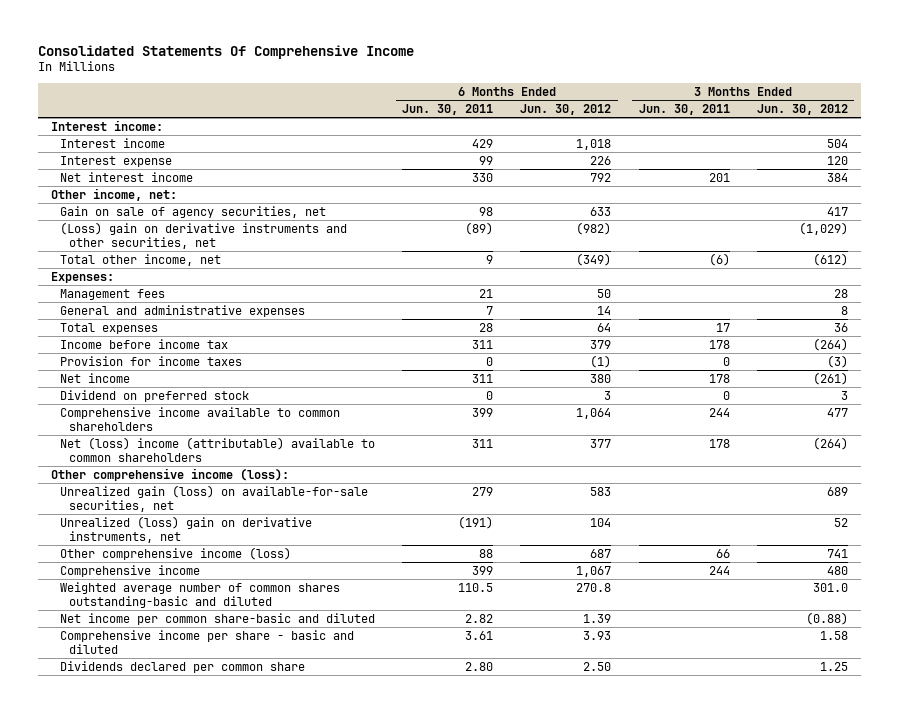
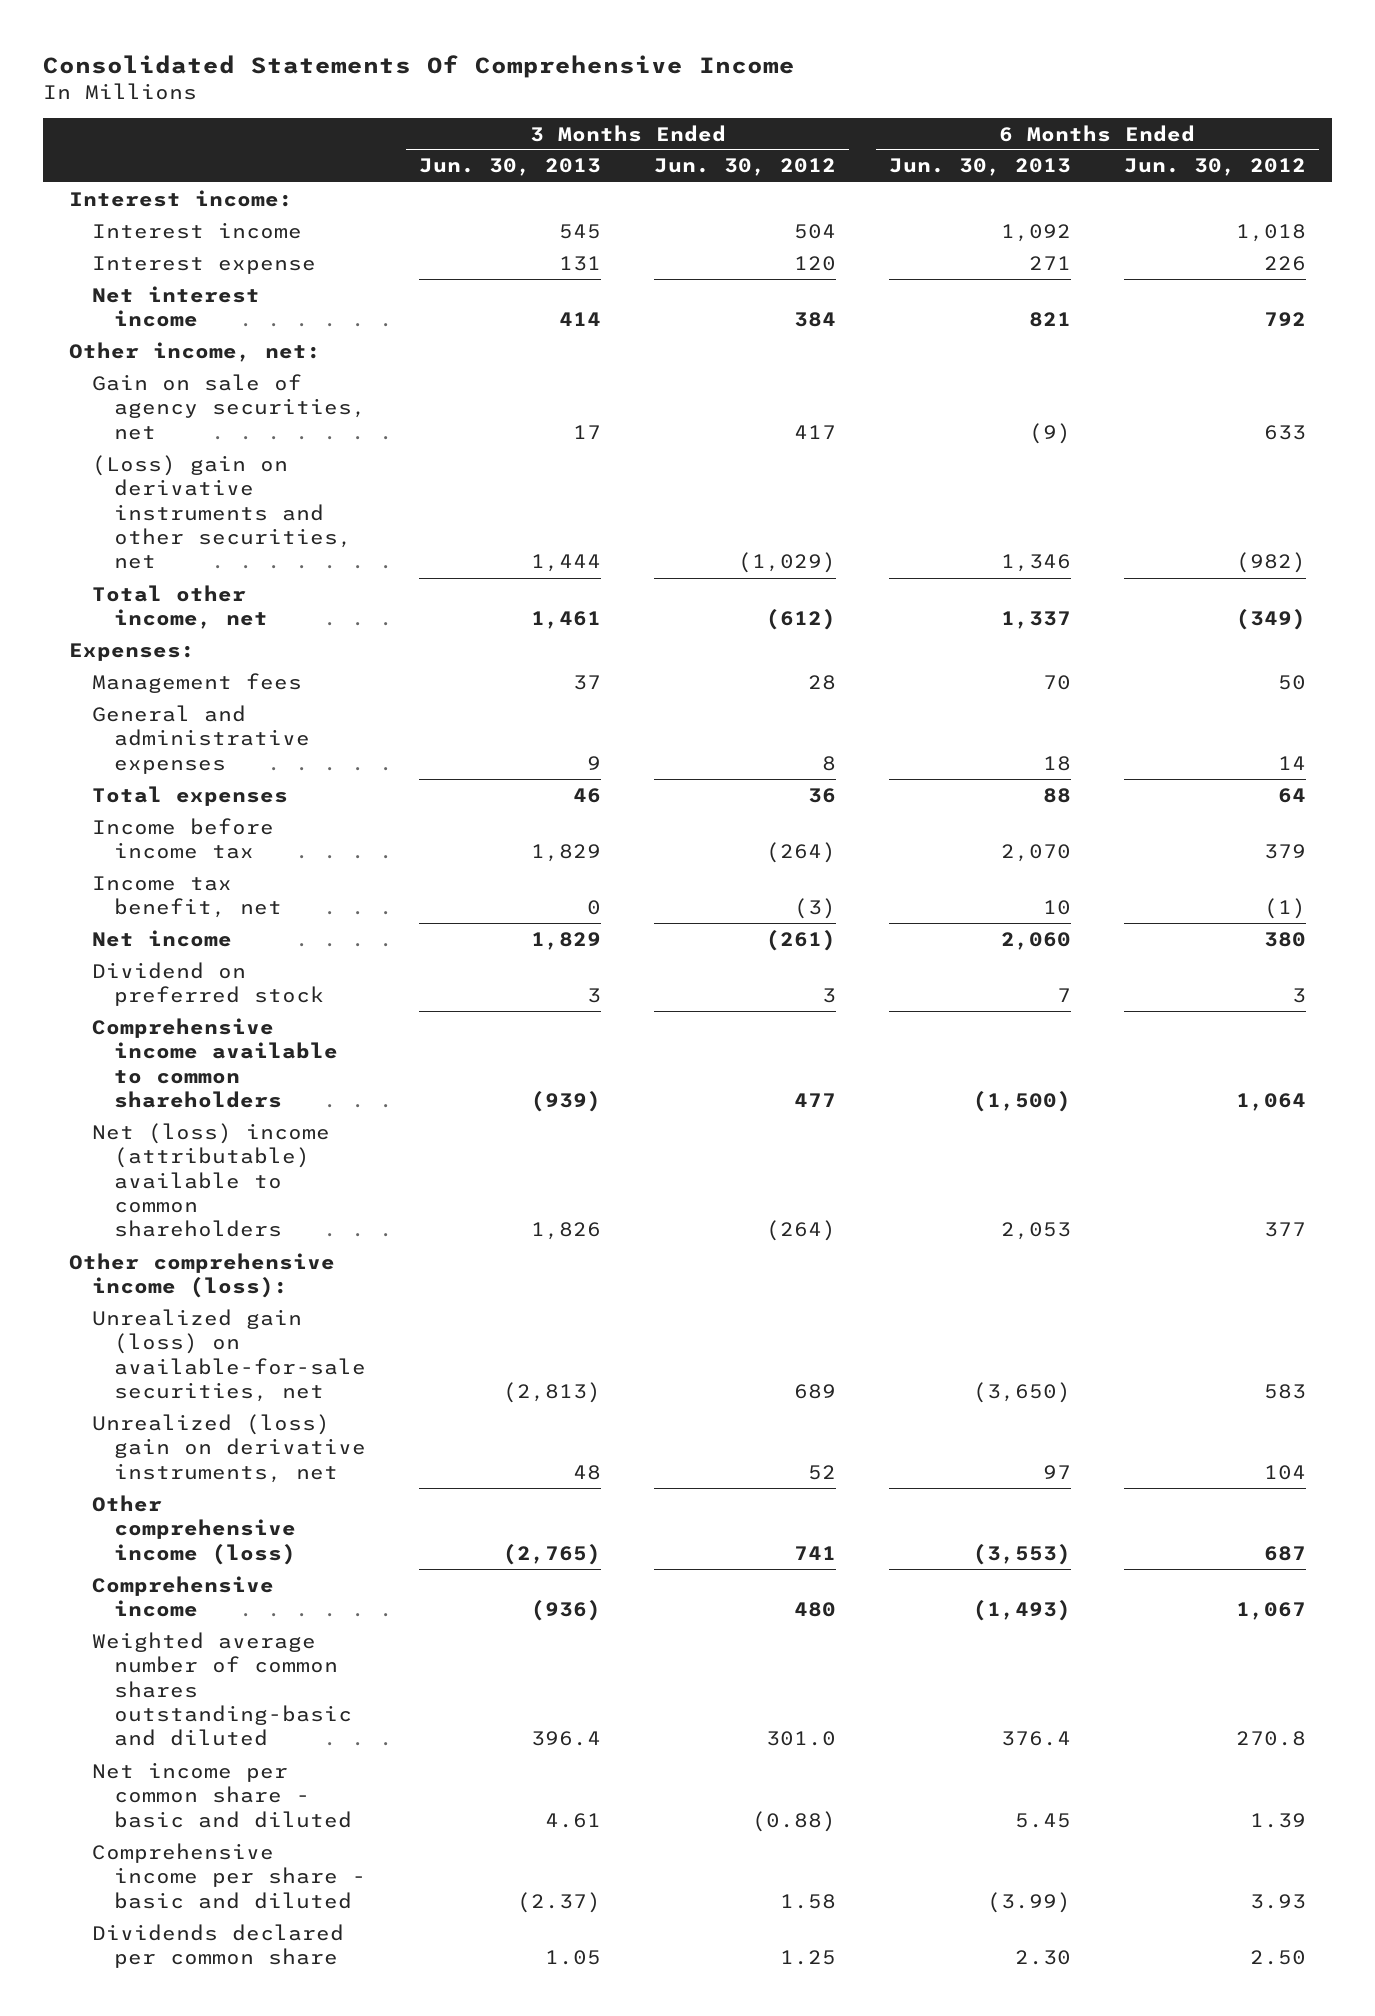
- | 6 Months Ended Jun. 30, 2011 | 6 Months Ended Jun. 30, 2012 | 3 Months Ended Jun. 30, 2011 | 3 Months Ended Jun. 30, 2012
+ | 3 Months Ended Jun. 30, 2013 | 3 Months Ended Jun. 30, 2012 | 6 Months Ended Jun. 30, 2013 | 6 Months Ended Jun. 30, 2012
- Provision for income taxes | 0 | (1) | 0 | (3)
+ Income tax benefit, net | 0 | (3) | 10 | (1)
- Net income per common share-basic and diluted | 2.82 | 1.39 | | (0.88)
+ Net income per common share - basic and diluted | 4.61 | (0.88) | 5.45 | 1.39

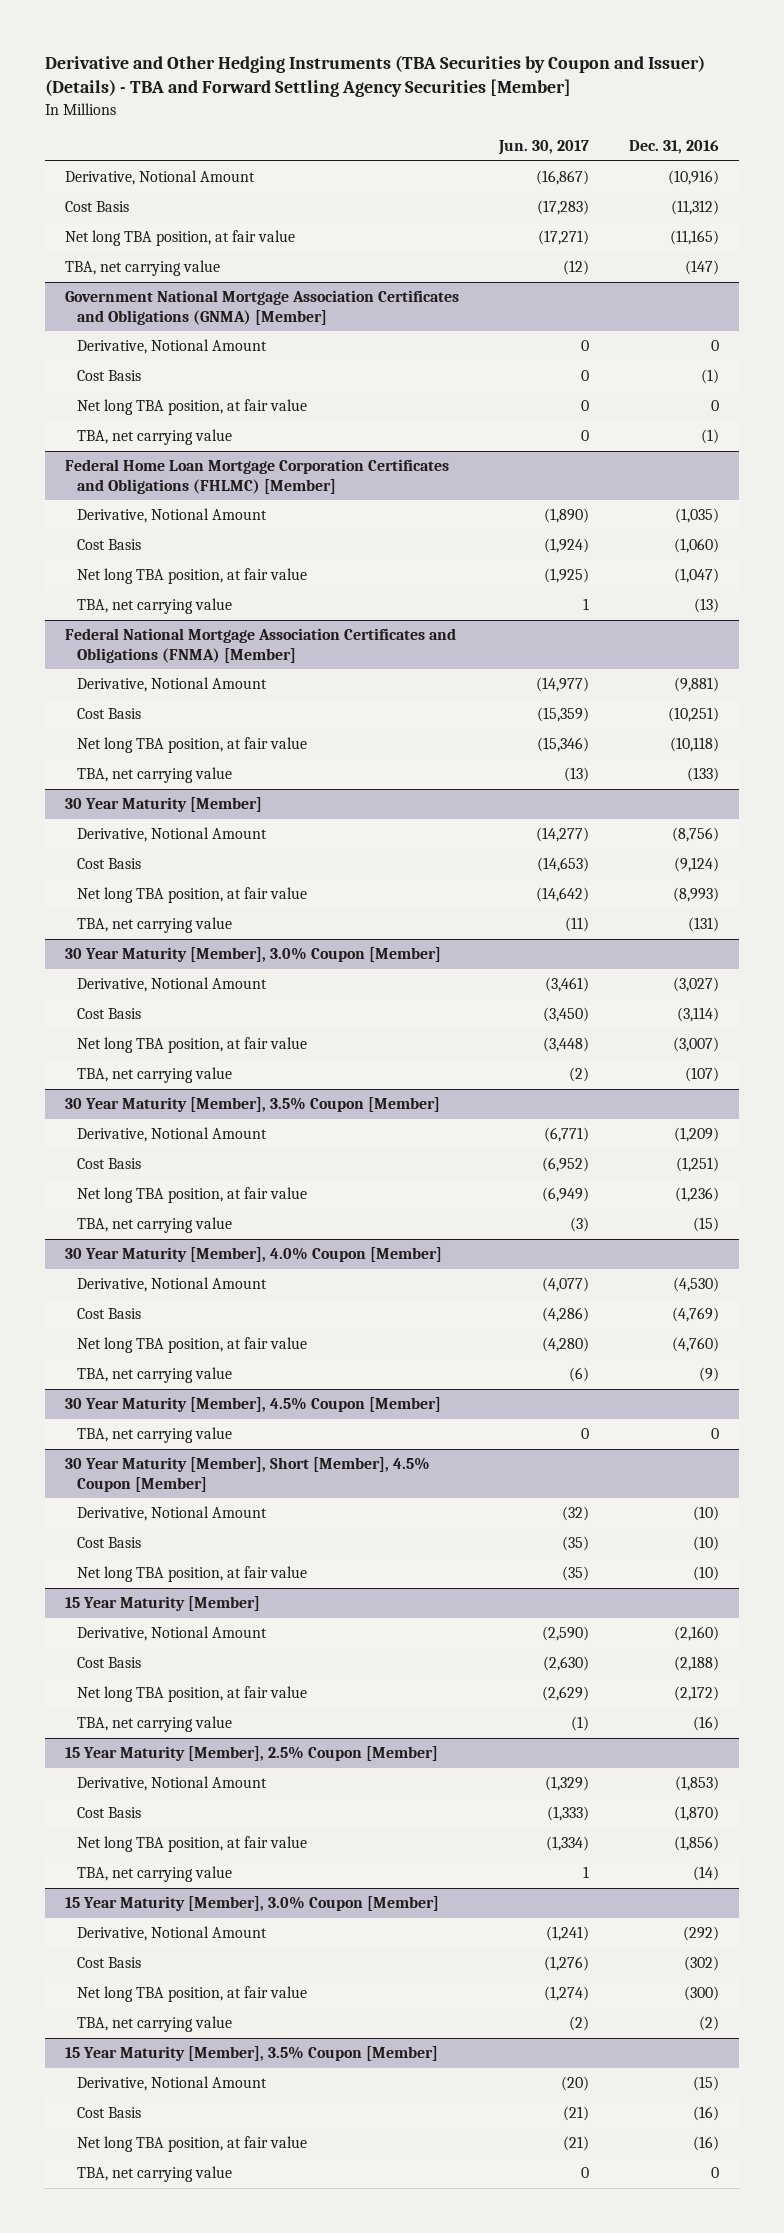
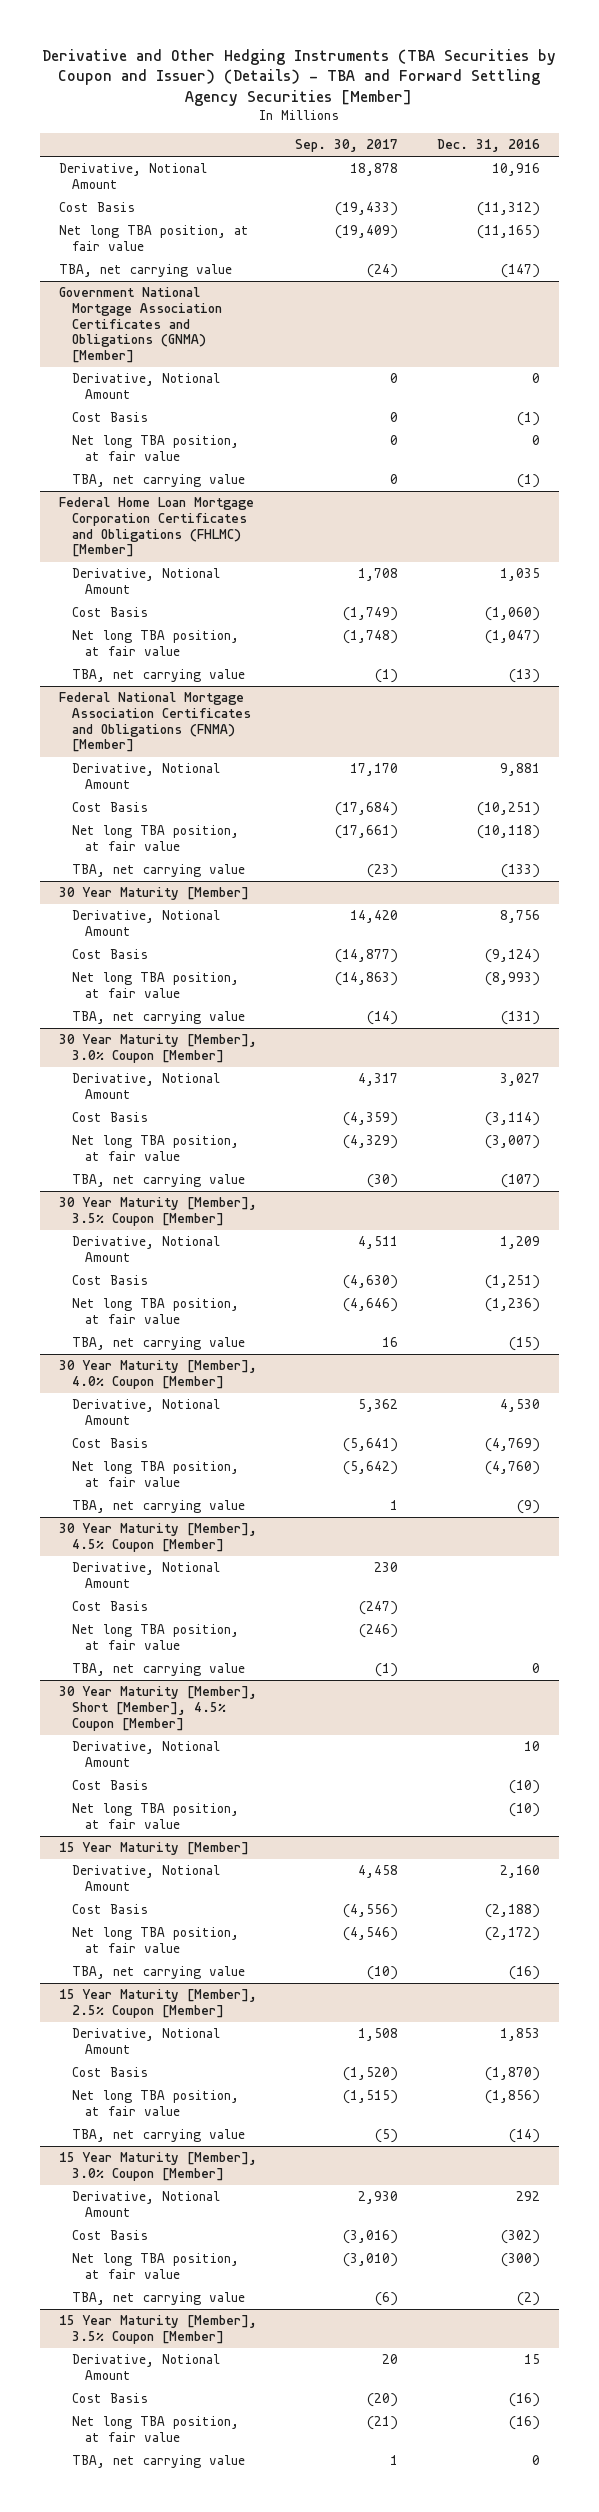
- | Jun. 30, 2017 | Dec. 31, 2016
+ | Sep. 30, 2017 | Dec. 31, 2016
- Derivative, Notional Amount | (16,867) | (10,916)
+ Derivative, Notional Amount | 18,878 | 10,916
@ Federal Home Loan Mortgage Corporation Certificates and Obligations (FHLMC) [Member]
- Derivative, Notional Amount | (1,890) | (1,035)
+ Derivative, Notional Amount | 1,708 | 1,035
@ Federal National Mortgage Association Certificates and Obligations (FNMA) [Member]
- Derivative, Notional Amount | (14,977) | (9,881)
+ Derivative, Notional Amount | 17,170 | 9,881
@ 30 Year Maturity [Member]
- Derivative, Notional Amount | (14,277) | (8,756)
+ Derivative, Notional Amount | 14,420 | 8,756
@ 30 Year Maturity [Member], 3.0% Coupon [Member]
- Derivative, Notional Amount | (3,461) | (3,027)
+ Derivative, Notional Amount | 4,317 | 3,027
@ 30 Year Maturity [Member], 3.5% Coupon [Member]
- Derivative, Notional Amount | (6,771) | (1,209)
+ Derivative, Notional Amount | 4,511 | 1,209
@ 30 Year Maturity [Member], 4.0% Coupon [Member]
- Derivative, Notional Amount | (4,077) | (4,530)
+ Derivative, Notional Amount | 5,362 | 4,530
@ 30 Year Maturity [Member], 4.5% Coupon [Member]
+ Derivative, Notional Amount | 230 |
+ Cost Basis | (247) |
+ Net long TBA position, at fair value | (246) |
@ 30 Year Maturity [Member], Short [Member], 4.5% Coupon [Member]
- Derivative, Notional Amount | (32) | (10)
+ Derivative, Notional Amount | | 10
@ 15 Year Maturity [Member]
- Derivative, Notional Amount | (2,590) | (2,160)
+ Derivative, Notional Amount | 4,458 | 2,160
@ 15 Year Maturity [Member], 2.5% Coupon [Member]
- Derivative, Notional Amount | (1,329) | (1,853)
+ Derivative, Notional Amount | 1,508 | 1,853
@ 15 Year Maturity [Member], 3.0% Coupon [Member]
- Derivative, Notional Amount | (1,241) | (292)
+ Derivative, Notional Amount | 2,930 | 292
@ 15 Year Maturity [Member], 3.5% Coupon [Member]
- Derivative, Notional Amount | (20) | (15)
+ Derivative, Notional Amount | 20 | 15

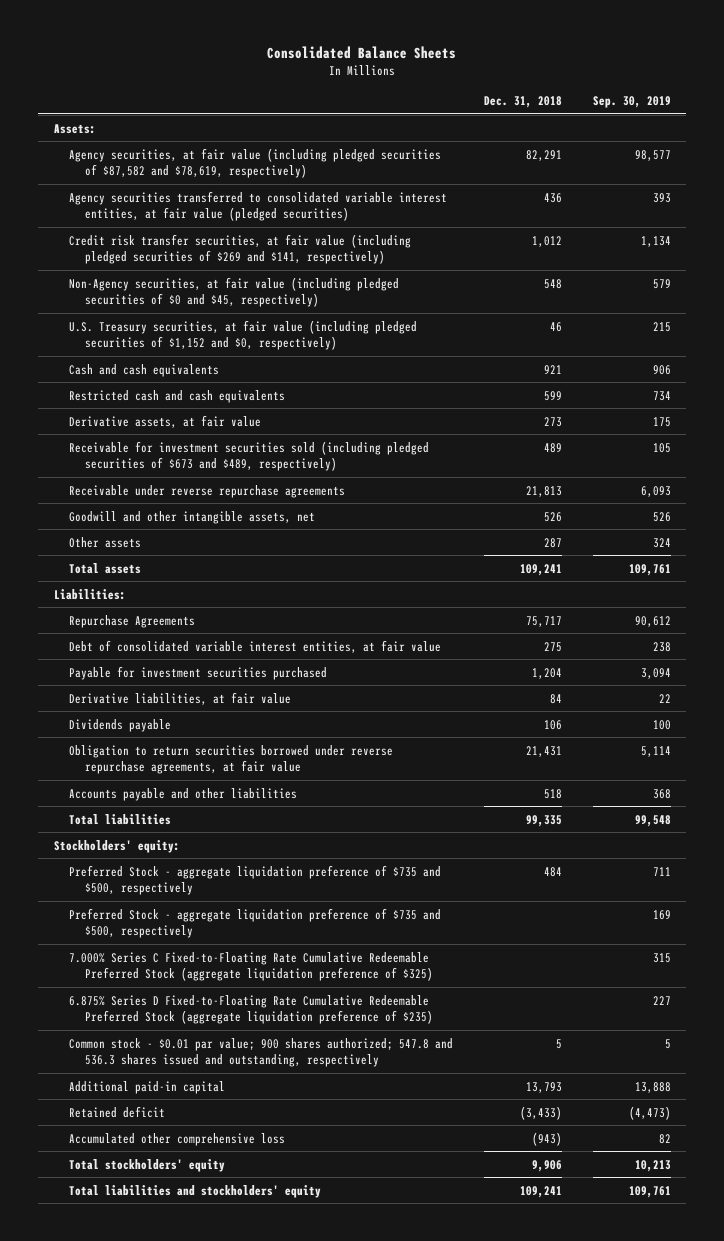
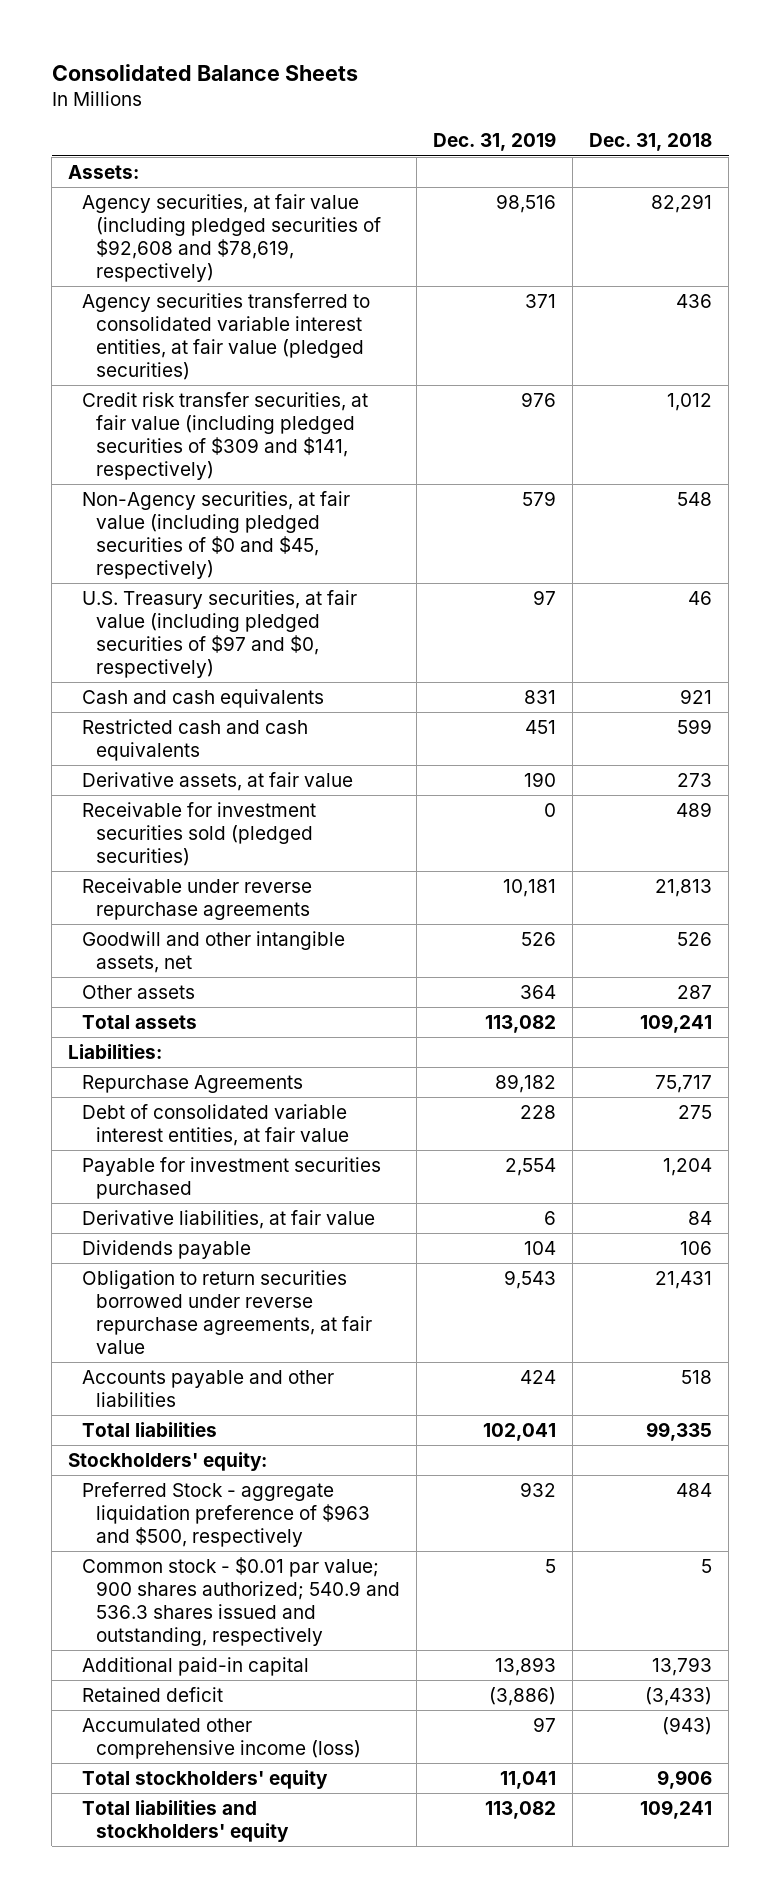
- | Dec. 31, 2018 | Sep. 30, 2019
+ | Dec. 31, 2019 | Dec. 31, 2018
- Agency securities, at fair value (including pledged securities of $87,582 and $78,619, respectively) | 82,291 | 98,577
+ Agency securities, at fair value (including pledged securities of $92,608 and $78,619, respectively) | 98,516 | 82,291
- Credit risk transfer securities, at fair value (including pledged securities of $269 and $141, respectively) | 1,012 | 1,134
+ Credit risk transfer securities, at fair value (including pledged securities of $309 and $141, respectively) | 976 | 1,012
- U.S. Treasury securities, at fair value (including pledged securities of $1,152 and $0, respectively) | 46 | 215
+ U.S. Treasury securities, at fair value (including pledged securities of $97 and $0, respectively) | 97 | 46
- Receivable for investment securities sold (including pledged securities of $673 and $489, respectively) | 489 | 105
+ Receivable for investment securities sold (pledged securities) | 0 | 489
- Preferred Stock - aggregate liquidation preference of $735 and $500, respectively | 484 | 711
- Preferred Stock - aggregate liquidation preference of $735 and $500, respectively | | 169
- 7.000% Series C Fixed-to-Floating Rate Cumulative Redeemable Preferred Stock (aggregate liquidation preference of $325) | | 315
- 6.875% Series D Fixed-to-Floating Rate Cumulative Redeemable Preferred Stock (aggregate liquidation preference of $235) | | 227
- Common stock - $0.01 par value; 900 shares authorized; 547.8 and 536.3 shares issued and outstanding, respectively | 5 | 5
+ Preferred Stock - aggregate liquidation preference of $963 and $500, respectively | 932 | 484
+ Common stock - $0.01 par value; 900 shares authorized; 540.9 and 536.3 shares issued and outstanding, respectively | 5 | 5
- Accumulated other comprehensive loss | (943) | 82
+ Accumulated other comprehensive income (loss) | 97 | (943)

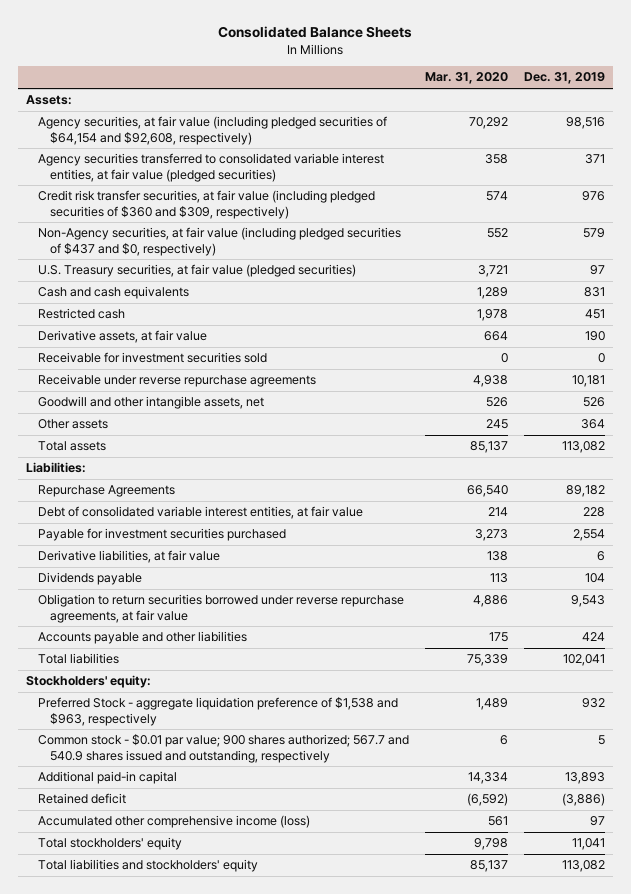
- | Dec. 31, 2019 | Dec. 31, 2018
+ | Mar. 31, 2020 | Dec. 31, 2019
- Agency securities, at fair value (including pledged securities of $92,608 and $78,619, respectively) | 98,516 | 82,291
+ Agency securities, at fair value (including pledged securities of $64,154 and $92,608, respectively) | 70,292 | 98,516
- Credit risk transfer securities, at fair value (including pledged securities of $309 and $141, respectively) | 976 | 1,012
- Non-Agency securities, at fair value (including pledged securities of $0 and $45, respectively) | 579 | 548
- U.S. Treasury securities, at fair value (including pledged securities of $97 and $0, respectively) | 97 | 46
+ Credit risk transfer securities, at fair value (including pledged securities of $360 and $309, respectively) | 574 | 976
+ Non-Agency securities, at fair value (including pledged securities of $437 and $0, respectively) | 552 | 579
+ U.S. Treasury securities, at fair value (pledged securities) | 3,721 | 97
- Restricted cash and cash equivalents | 451 | 599
+ Restricted cash | 1,978 | 451
- Receivable for investment securities sold (pledged securities) | 0 | 489
+ Receivable for investment securities sold | 0 | 0
- Preferred Stock - aggregate liquidation preference of $963 and $500, respectively | 932 | 484
- Common stock - $0.01 par value; 900 shares authorized; 540.9 and 536.3 shares issued and outstanding, respectively | 5 | 5
+ Preferred Stock - aggregate liquidation preference of $1,538 and $963, respectively | 1,489 | 932
+ Common stock - $0.01 par value; 900 shares authorized; 567.7 and 540.9 shares issued and outstanding, respectively | 6 | 5

